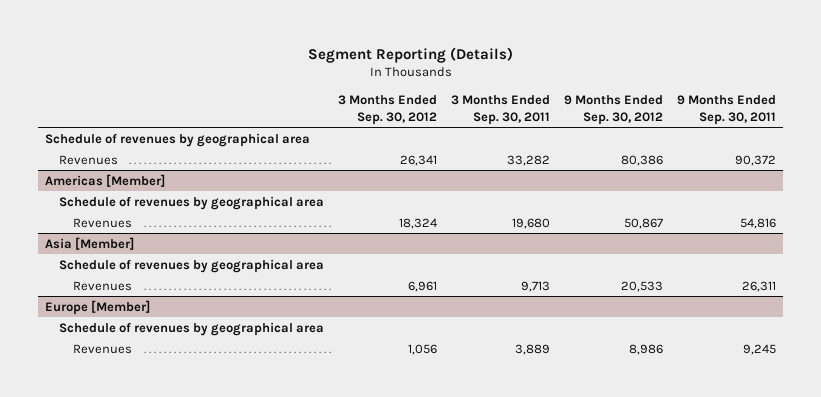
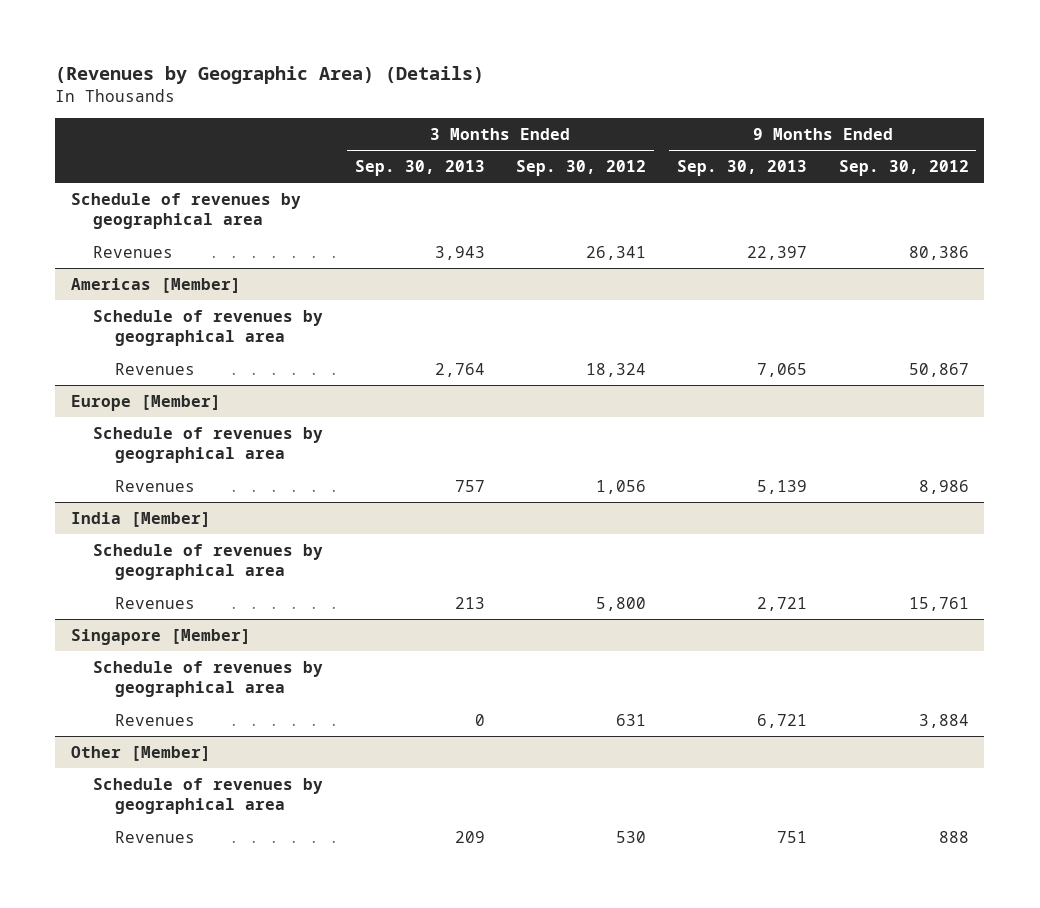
- Segment Reporting (Details)
+ (Revenues by Geographic Area) (Details)
- | 3 Months Ended Sep. 30, 2012 | 3 Months Ended Sep. 30, 2011 | 9 Months Ended Sep. 30, 2012 | 9 Months Ended Sep. 30, 2011
+ | 3 Months Ended Sep. 30, 2013 | 3 Months Ended Sep. 30, 2012 | 9 Months Ended Sep. 30, 2013 | 9 Months Ended Sep. 30, 2012
- Asia [Member]
- Schedule of revenues by geographical area
- Revenues | 6,961 | 9,713 | 20,533 | 26,311
+ India [Member]
+ Schedule of revenues by geographical area
+ Revenues | 213 | 5,800 | 2,721 | 15,761
+ Singapore [Member]
+ Schedule of revenues by geographical area
+ Revenues | 0 | 631 | 6,721 | 3,884
+ Other [Member]
+ Schedule of revenues by geographical area
+ Revenues | 209 | 530 | 751 | 888

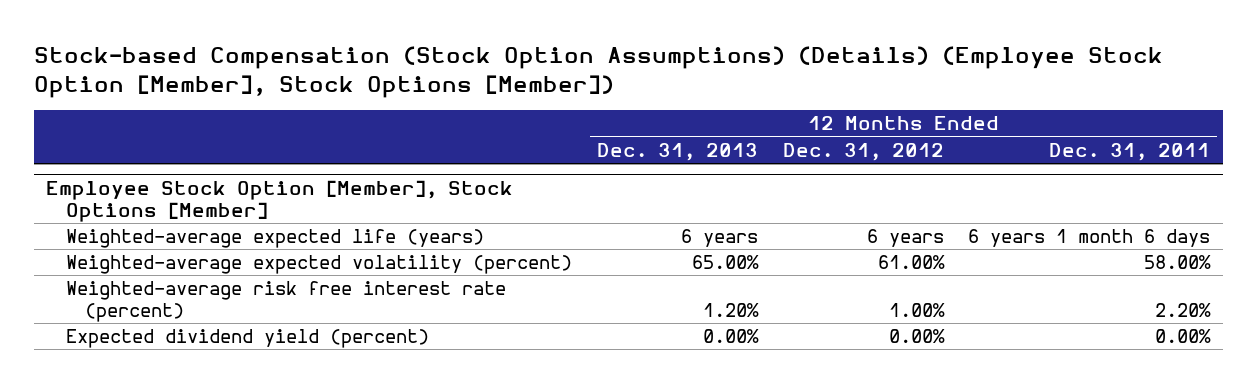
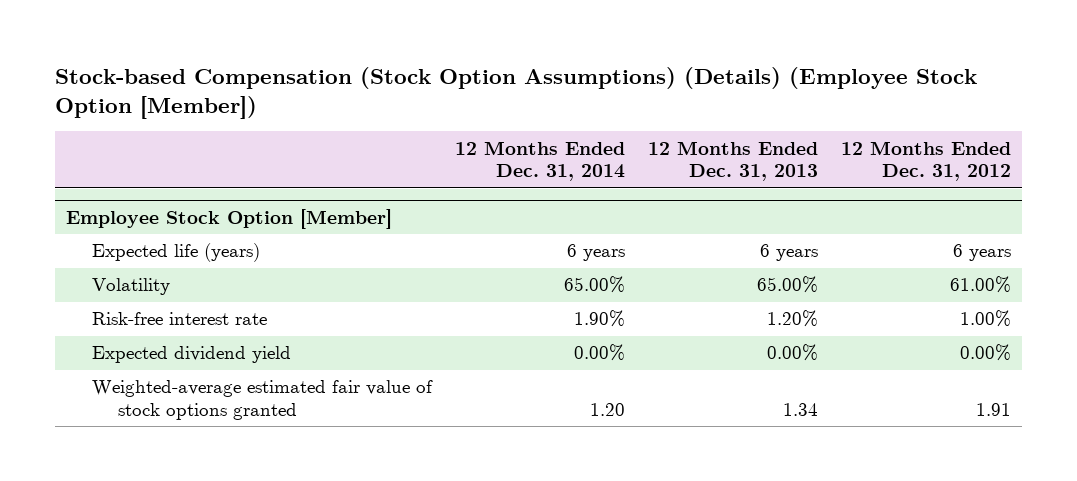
- Stock-based Compensation (Stock Option Assumptions) (Details) (Employee Stock Option [Member], Stock Options [Member])
+ Stock-based Compensation (Stock Option Assumptions) (Details) (Employee Stock Option [Member])
- | 12 Months Ended Dec. 31, 2013 | 12 Months Ended Dec. 31, 2012 | 12 Months Ended Dec. 31, 2011
+ | 12 Months Ended Dec. 31, 2014 | 12 Months Ended Dec. 31, 2013 | 12 Months Ended Dec. 31, 2012
- Employee Stock Option [Member], Stock Options [Member]
- Weighted-average expected life (years) | 6 years | 6 years | 6 years 1 month 6 days
- Weighted-average expected volatility (percent) | 65.00% | 61.00% | 58.00%
- Weighted-average risk free interest rate (percent) | 1.20% | 1.00% | 2.20%
- Expected dividend yield (percent) | 0.00% | 0.00% | 0.00%
+ Employee Stock Option [Member]
+ Expected life (years) | 6 years | 6 years | 6 years
+ Volatility | 65.00% | 65.00% | 61.00%
+ Risk-free interest rate | 1.90% | 1.20% | 1.00%
+ Expected dividend yield | 0.00% | 0.00% | 0.00%
+ Weighted-average estimated fair value of stock options granted | 1.20 | 1.34 | 1.91

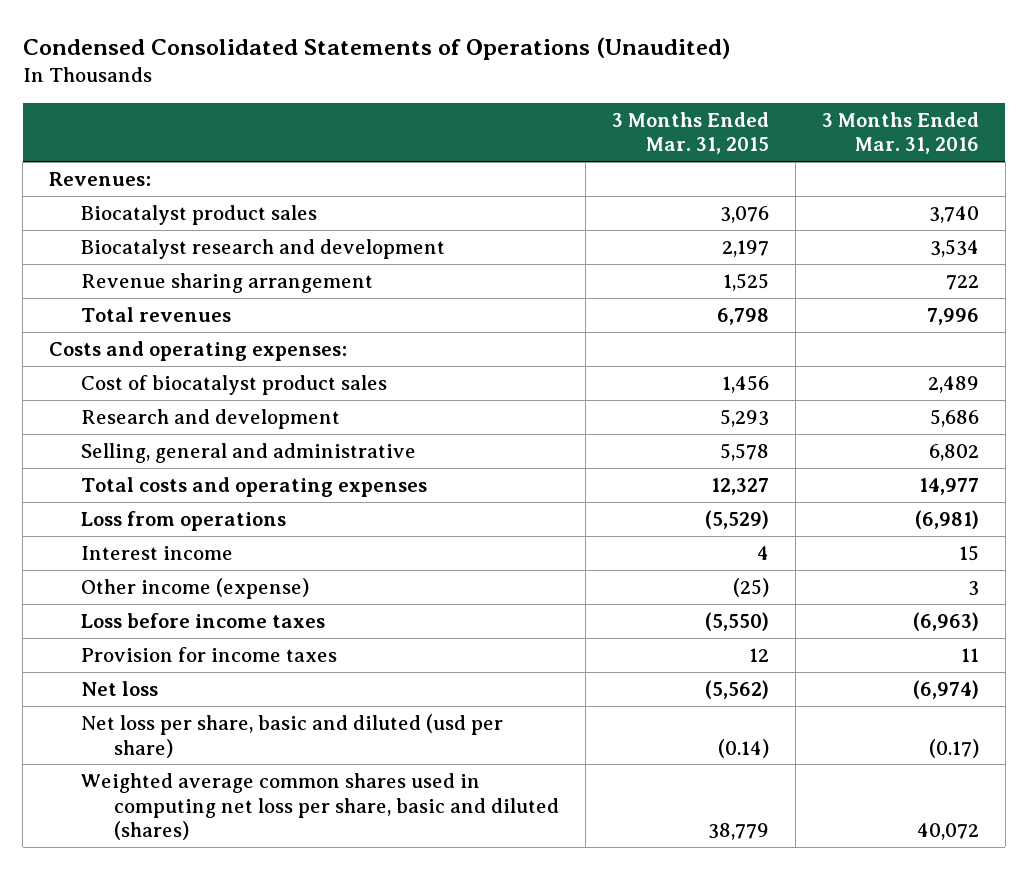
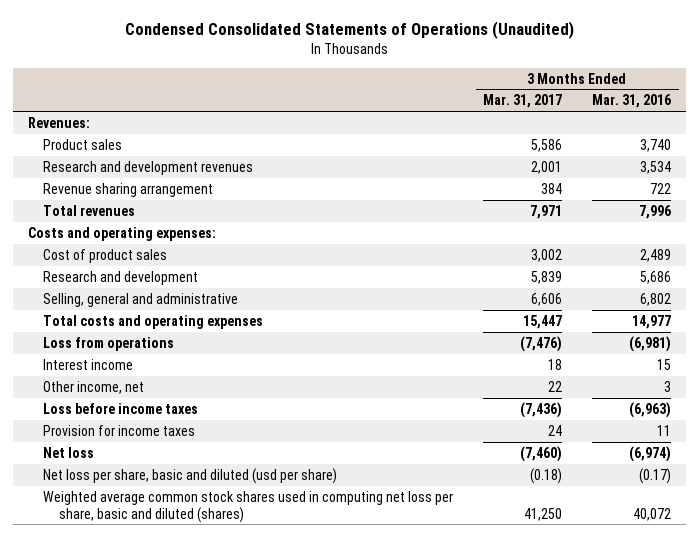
- | 3 Months Ended Mar. 31, 2015 | 3 Months Ended Mar. 31, 2016
+ | 3 Months Ended Mar. 31, 2017 | 3 Months Ended Mar. 31, 2016
- Biocatalyst product sales | 3,076 | 3,740
- Biocatalyst research and development | 2,197 | 3,534
+ Product sales | 5,586 | 3,740
+ Research and development revenues | 2,001 | 3,534
- Cost of biocatalyst product sales | 1,456 | 2,489
+ Cost of product sales | 3,002 | 2,489
- Other income (expense) | (25) | 3
+ Other income, net | 22 | 3
- Weighted average common shares used in computing net loss per share, basic and diluted (shares) | 38,779 | 40,072
+ Weighted average common stock shares used in computing net loss per share, basic and diluted (shares) | 41,250 | 40,072

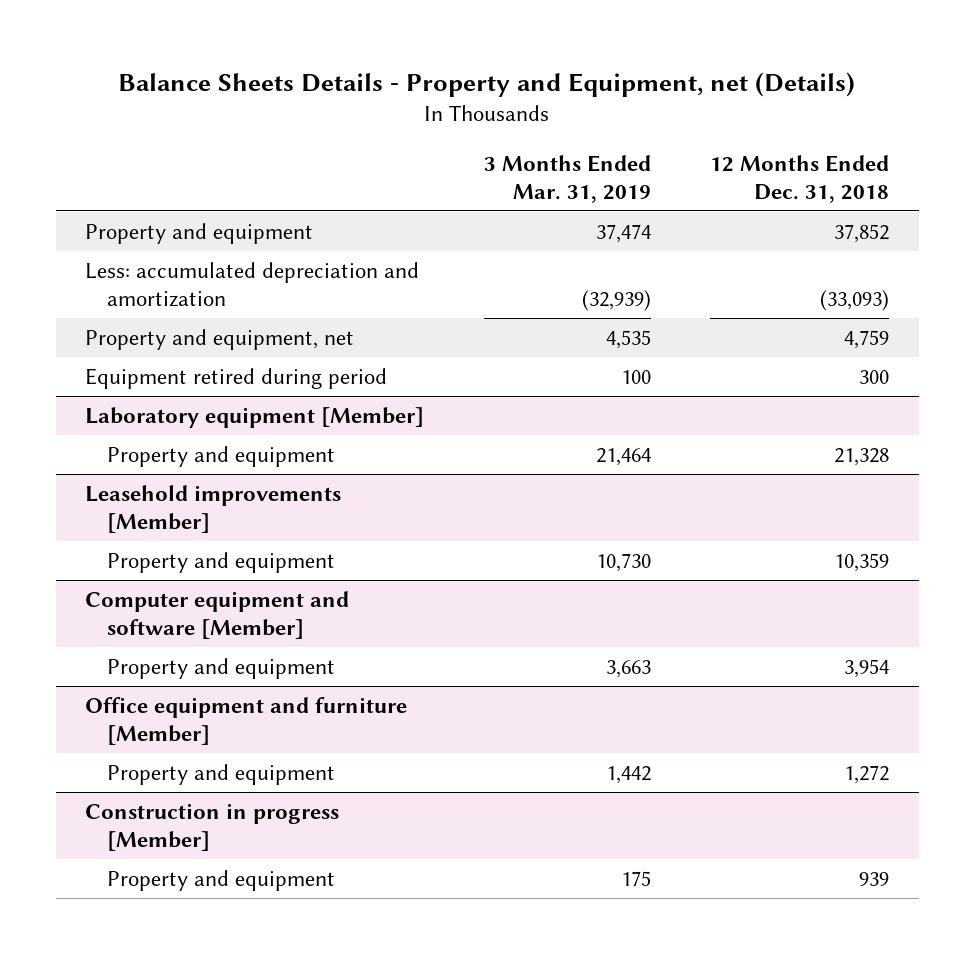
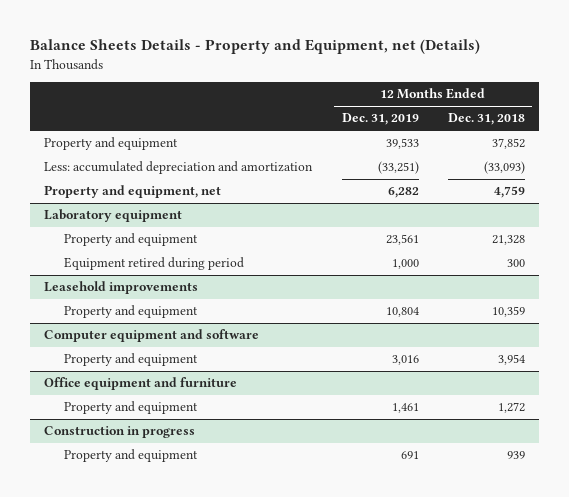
- | 3 Months Ended Mar. 31, 2019 | 12 Months Ended Dec. 31, 2018
+ | 12 Months Ended Dec. 31, 2019 | 12 Months Ended Dec. 31, 2018
- Equipment retired during period | 100 | 300
- Laboratory equipment [Member]
+ Laboratory equipment
- Leasehold improvements [Member]
+ Equipment retired during period | 1,000 | 300
+ Leasehold improvements
- Computer equipment and software [Member]
+ Computer equipment and software
- Office equipment and furniture [Member]
+ Office equipment and furniture
- Construction in progress [Member]
+ Construction in progress

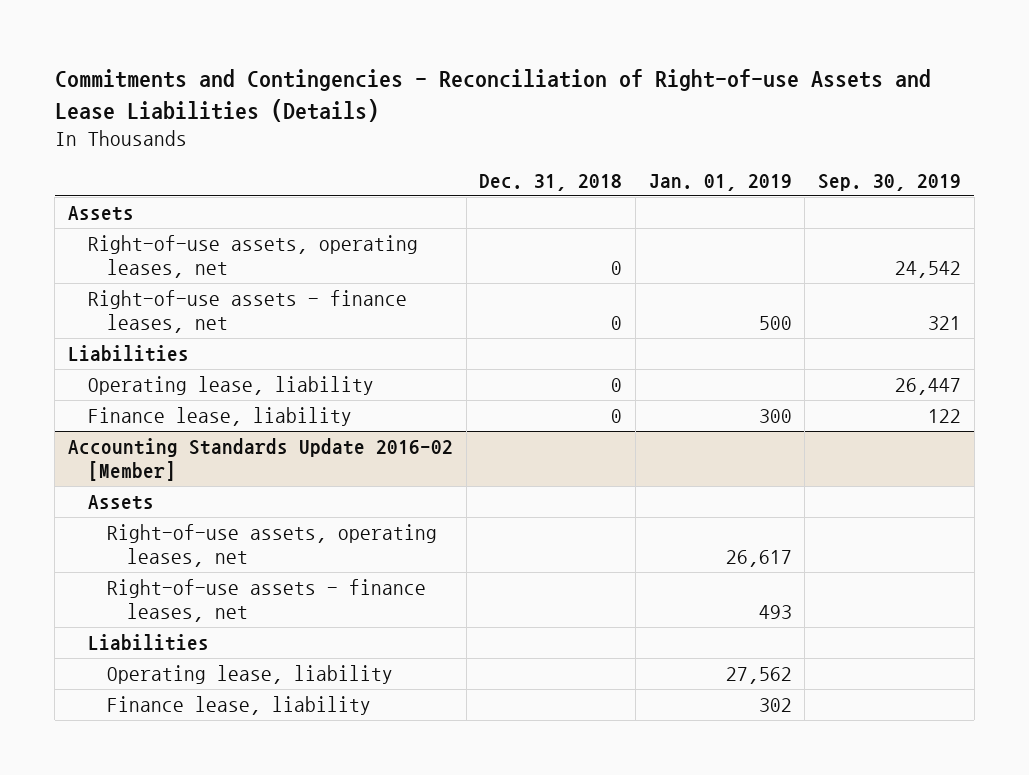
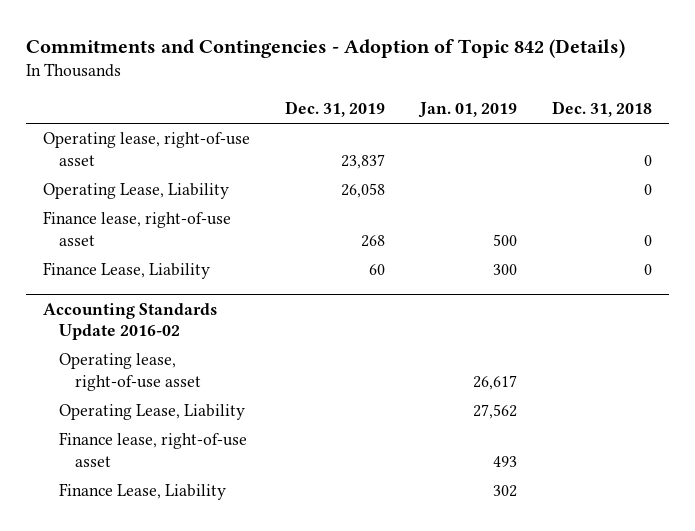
- Commitments and Contingencies - Reconciliation of Right-of-use Assets and Lease Liabilities (Details)
+ Commitments and Contingencies - Adoption of Topic 842 (Details)
- | Dec. 31, 2018 | Jan. 01, 2019 | Sep. 30, 2019
+ | Dec. 31, 2019 | Jan. 01, 2019 | Dec. 31, 2018
- Assets
- Right-of-use assets, operating leases, net | 0 | | 24,542
- Right-of-use assets - finance leases, net | 0 | 500 | 321
- Liabilities
- Operating lease, liability | 0 | | 26,447
- Finance lease, liability | 0 | 300 | 122
- Accounting Standards Update 2016-02 [Member]
- Assets
- Right-of-use assets, operating leases, net | | 26,617 |
- Right-of-use assets - finance leases, net | | 493 |
- Liabilities
- Operating lease, liability | | 27,562 |
- Finance lease, liability | | 302 |
+ Operating lease, right-of-use asset | 23,837 | | 0
+ Operating Lease, Liability | 26,058 | | 0
+ Finance lease, right-of-use asset | 268 | 500 | 0
+ Finance Lease, Liability | 60 | 300 | 0
+ Accounting Standards Update 2016-02
+ Operating lease, right-of-use asset | | 26,617 |
+ Operating Lease, Liability | | 27,562 |
+ Finance lease, right-of-use asset | | 493 |
+ Finance Lease, Liability | | 302 |

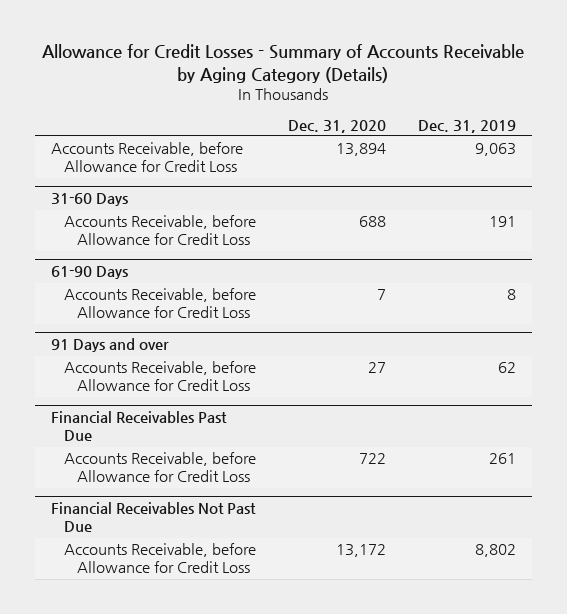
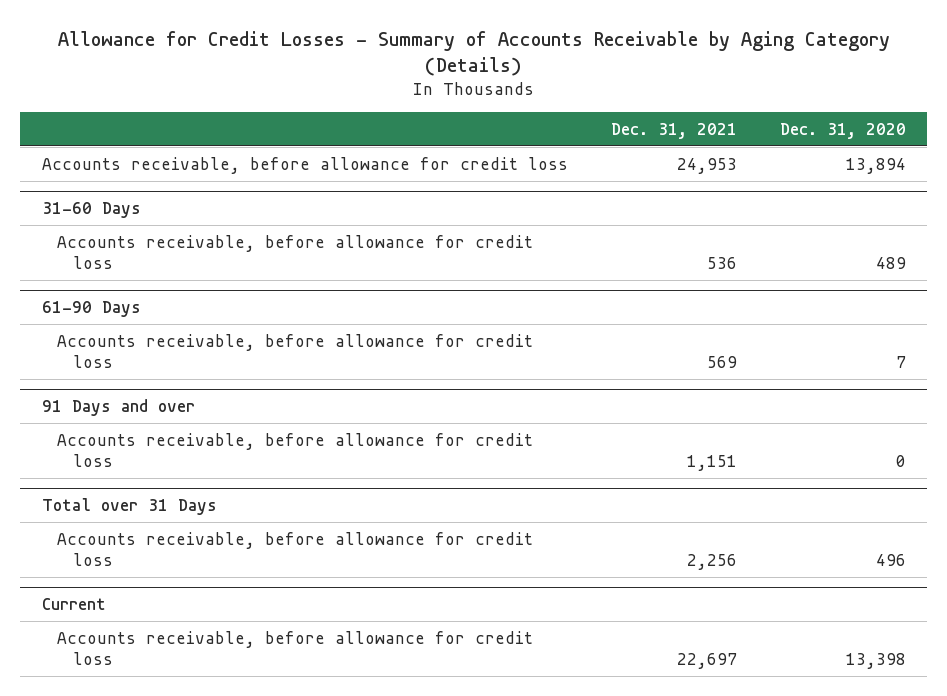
- | Dec. 31, 2020 | Dec. 31, 2019
+ | Dec. 31, 2021 | Dec. 31, 2020
- Accounts Receivable, before Allowance for Credit Loss | 13,894 | 9,063
+ Accounts receivable, before allowance for credit loss | 24,953 | 13,894
@ 31-60 Days
- Accounts Receivable, before Allowance for Credit Loss | 688 | 191
+ Accounts receivable, before allowance for credit loss | 536 | 489
@ 61-90 Days
- Accounts Receivable, before Allowance for Credit Loss | 7 | 8
+ Accounts receivable, before allowance for credit loss | 569 | 7
@ 91 Days and over
- Accounts Receivable, before Allowance for Credit Loss | 27 | 62
- Financial Receivables Past Due
- Accounts Receivable, before Allowance for Credit Loss | 722 | 261
- Financial Receivables Not Past Due
- Accounts Receivable, before Allowance for Credit Loss | 13,172 | 8,802
@ 91 Days and over
+ Accounts receivable, before allowance for credit loss | 1,151 | 0
+ Total over 31 Days
+ Accounts receivable, before allowance for credit loss | 2,256 | 496
+ Current
+ Accounts receivable, before allowance for credit loss | 22,697 | 13,398

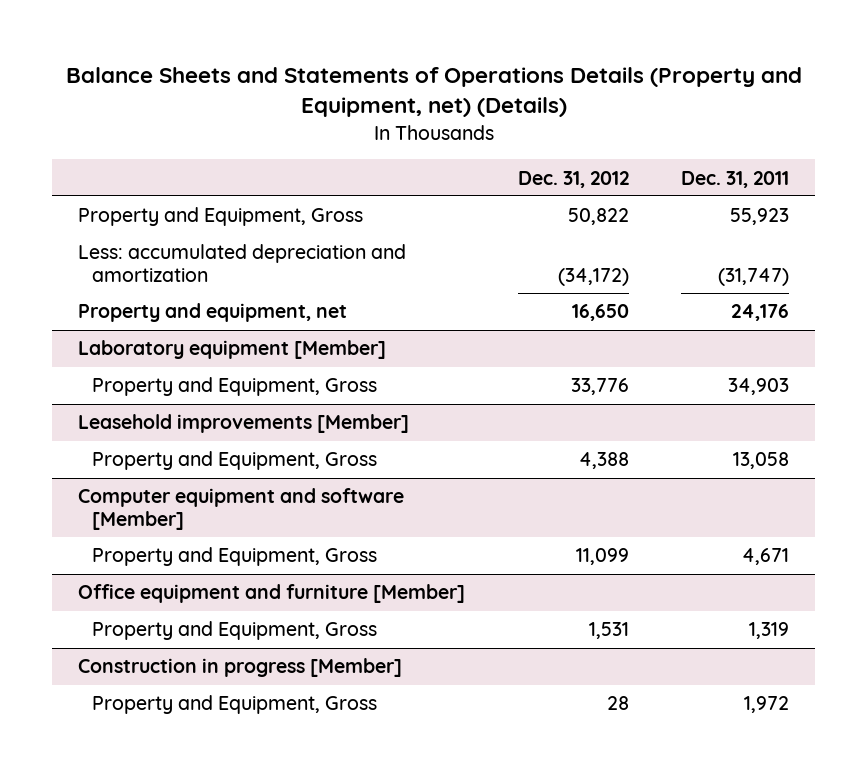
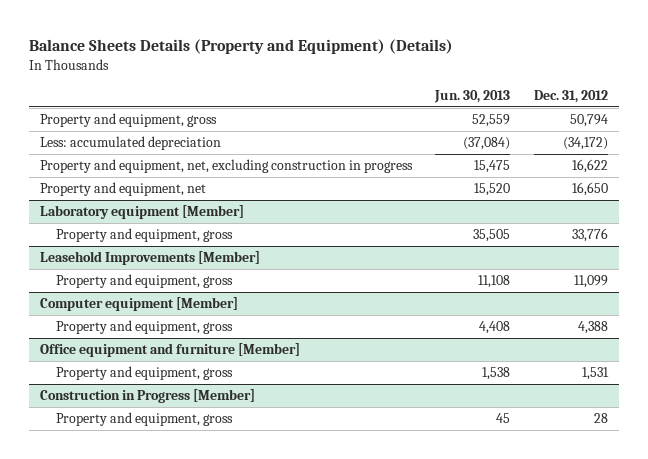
- Balance Sheets and Statements of Operations Details (Property and Equipment, net) (Details)
+ Balance Sheets Details (Property and Equipment) (Details)
- | Dec. 31, 2012 | Dec. 31, 2011
+ | Jun. 30, 2013 | Dec. 31, 2012
- Property and Equipment, Gross | 50,822 | 55,923
- Less: accumulated depreciation and amortization | (34,172) | (31,747)
+ Property and equipment, gross | 52,559 | 50,794
+ Less: accumulated depreciation | (37,084) | (34,172)
+ Property and equipment, net, excluding construction in progress | 15,475 | 16,622
@ Laboratory equipment [Member]
- Property and Equipment, Gross | 33,776 | 34,903
- Leasehold improvements [Member]
- Property and Equipment, Gross | 4,388 | 13,058
- Computer equipment and software [Member]
- Property and Equipment, Gross | 11,099 | 4,671
@ Laboratory equipment [Member]
+ Property and equipment, gross | 35,505 | 33,776
+ Leasehold Improvements [Member]
+ Property and equipment, gross | 11,108 | 11,099
+ Computer equipment [Member]
+ Property and equipment, gross | 4,408 | 4,388
@ Office equipment and furniture [Member]
- Property and Equipment, Gross | 1,531 | 1,319
- Construction in progress [Member]
- Property and Equipment, Gross | 28 | 1,972
@ Office equipment and furniture [Member]
+ Property and equipment, gross | 1,538 | 1,531
+ Construction in Progress [Member]
+ Property and equipment, gross | 45 | 28

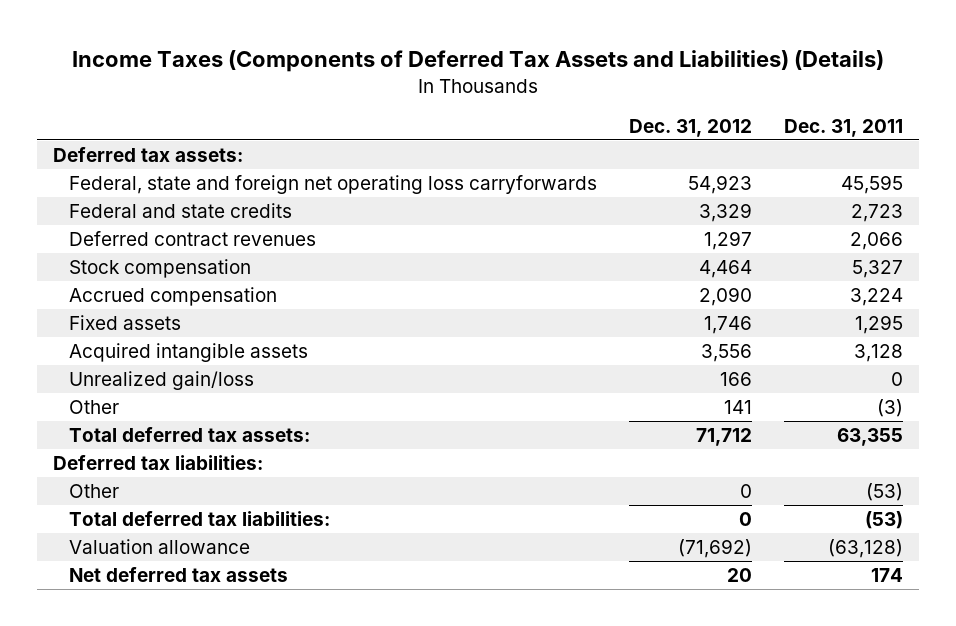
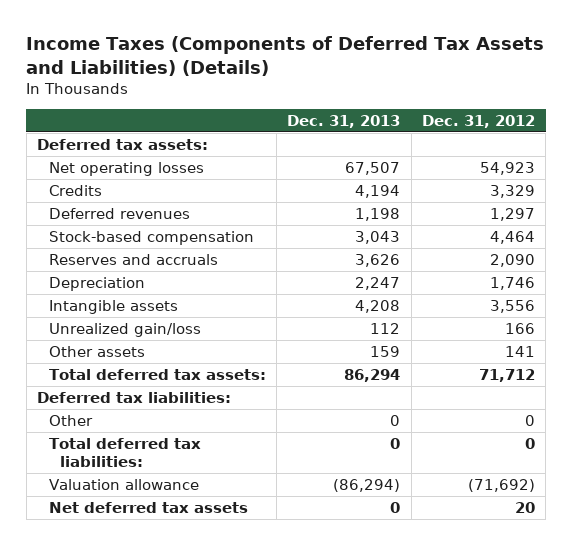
- | Dec. 31, 2012 | Dec. 31, 2011
+ | Dec. 31, 2013 | Dec. 31, 2012
- Federal, state and foreign net operating loss carryforwards | 54,923 | 45,595
- Federal and state credits | 3,329 | 2,723
- Deferred contract revenues | 1,297 | 2,066
- Stock compensation | 4,464 | 5,327
- Accrued compensation | 2,090 | 3,224
- Fixed assets | 1,746 | 1,295
- Acquired intangible assets | 3,556 | 3,128
+ Net operating losses | 67,507 | 54,923
+ Credits | 4,194 | 3,329
+ Deferred revenues | 1,198 | 1,297
+ Stock-based compensation | 3,043 | 4,464
+ Reserves and accruals | 3,626 | 2,090
+ Depreciation | 2,247 | 1,746
+ Intangible assets | 4,208 | 3,556
- Other | 141 | (3)
+ Other assets | 159 | 141

